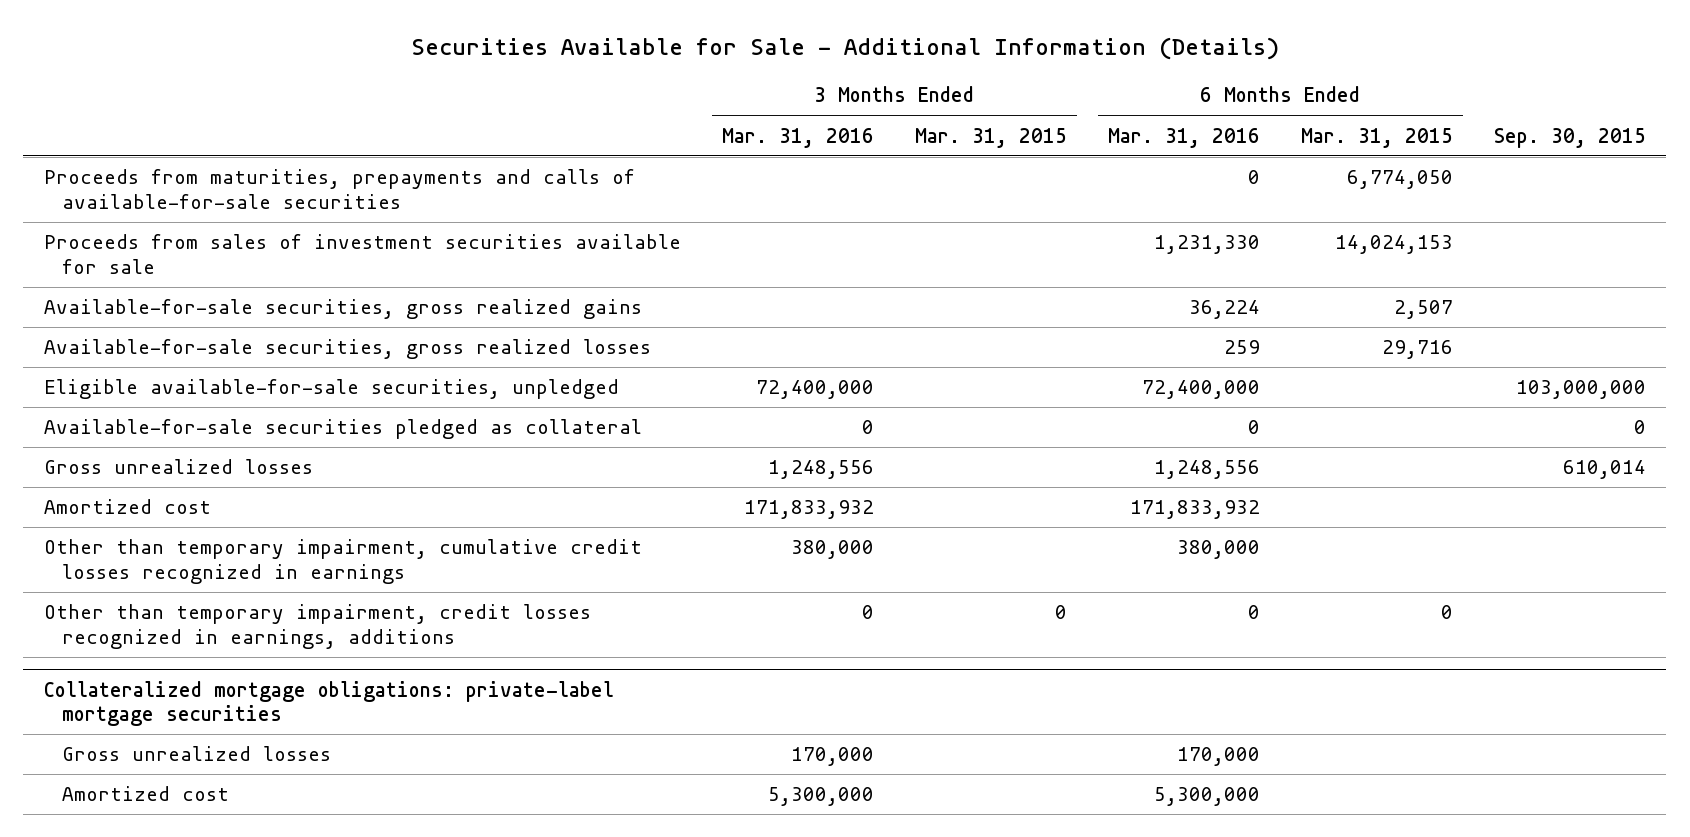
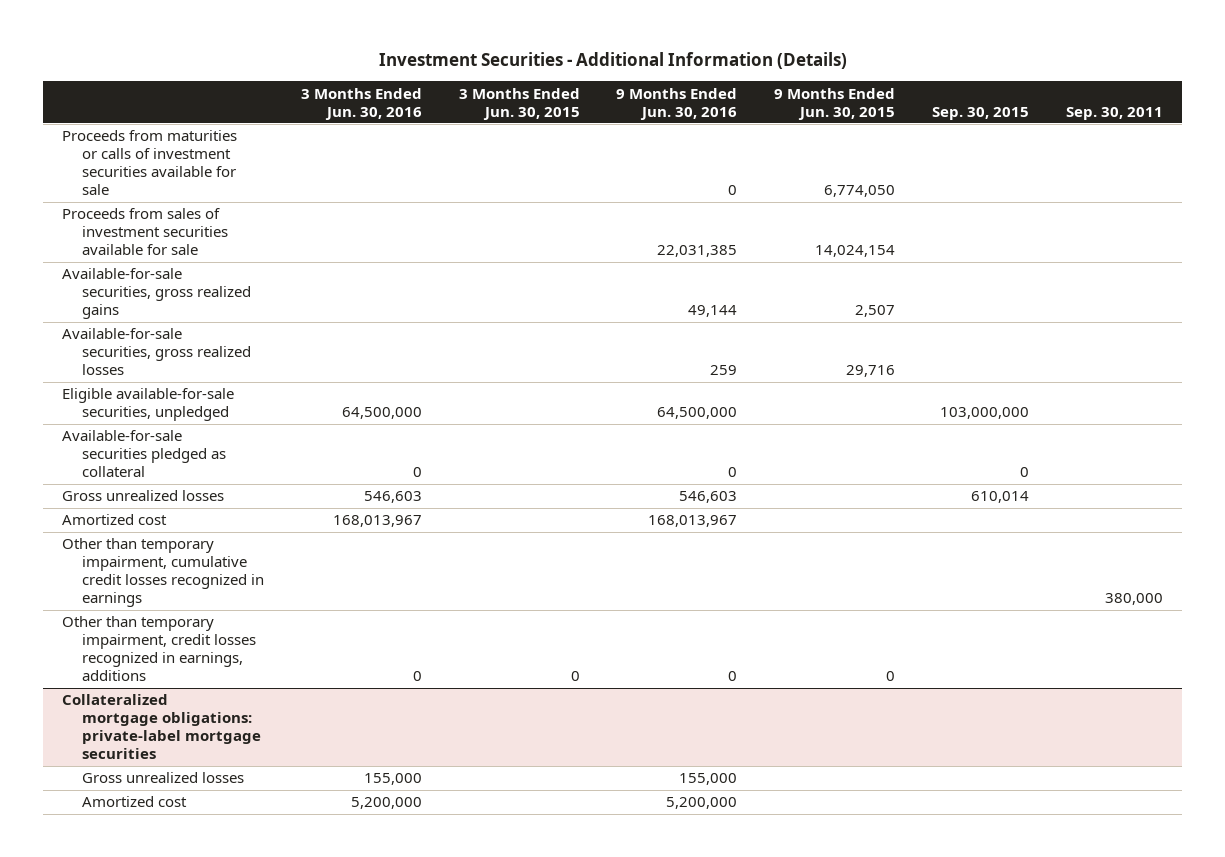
- Securities Available for Sale - Additional Information (Details)
+ Investment Securities - Additional Information (Details)
- | 3 Months Ended Mar. 31, 2016 | 3 Months Ended Mar. 31, 2015 | 6 Months Ended Mar. 31, 2016 | 6 Months Ended Mar. 31, 2015 | Sep. 30, 2015
+ | 3 Months Ended Jun. 30, 2016 | 3 Months Ended Jun. 30, 2015 | 9 Months Ended Jun. 30, 2016 | 9 Months Ended Jun. 30, 2015 | Sep. 30, 2015 | Sep. 30, 2011
- Proceeds from maturities, prepayments and calls of available-for-sale securities | | | 0 | 6,774,050 |
+ Proceeds from maturities or calls of investment securities available for sale | | | 0 | 6,774,050 | |

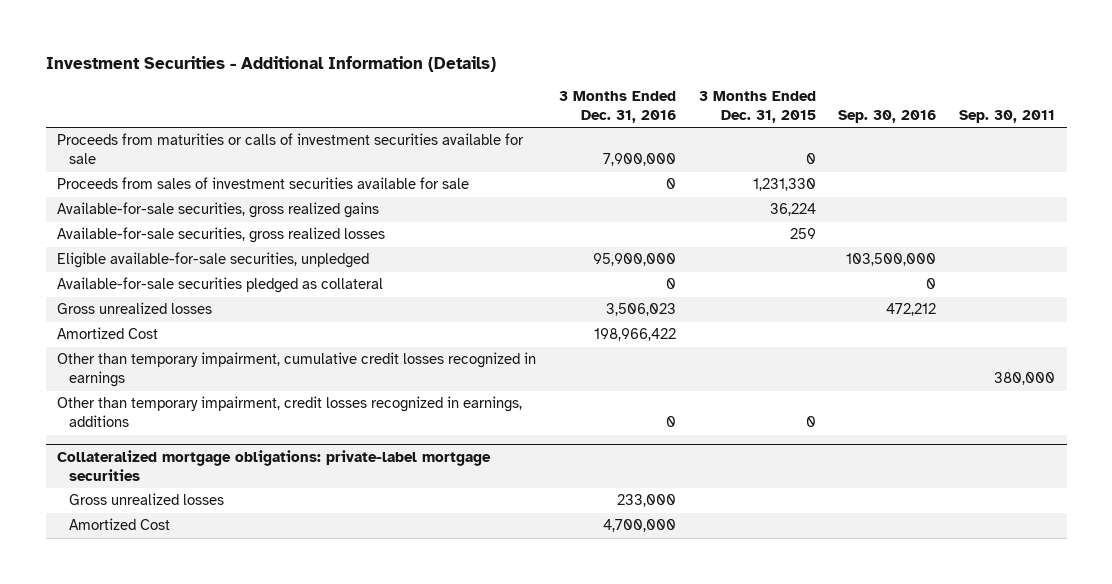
- | 3 Months Ended Jun. 30, 2016 | 3 Months Ended Jun. 30, 2015 | 9 Months Ended Jun. 30, 2016 | 9 Months Ended Jun. 30, 2015 | Sep. 30, 2015 | Sep. 30, 2011
+ | 3 Months Ended Dec. 31, 2016 | 3 Months Ended Dec. 31, 2015 | Sep. 30, 2016 | Sep. 30, 2011
- Amortized cost | 168,013,967 | | 168,013,967 | | |
+ Amortized Cost | 198,966,422 | | |
@ Collateralized mortgage obligations: private-label mortgage securities
- Amortized cost | 5,200,000 | | 5,200,000 | | |
+ Amortized Cost | 4,700,000 | | |

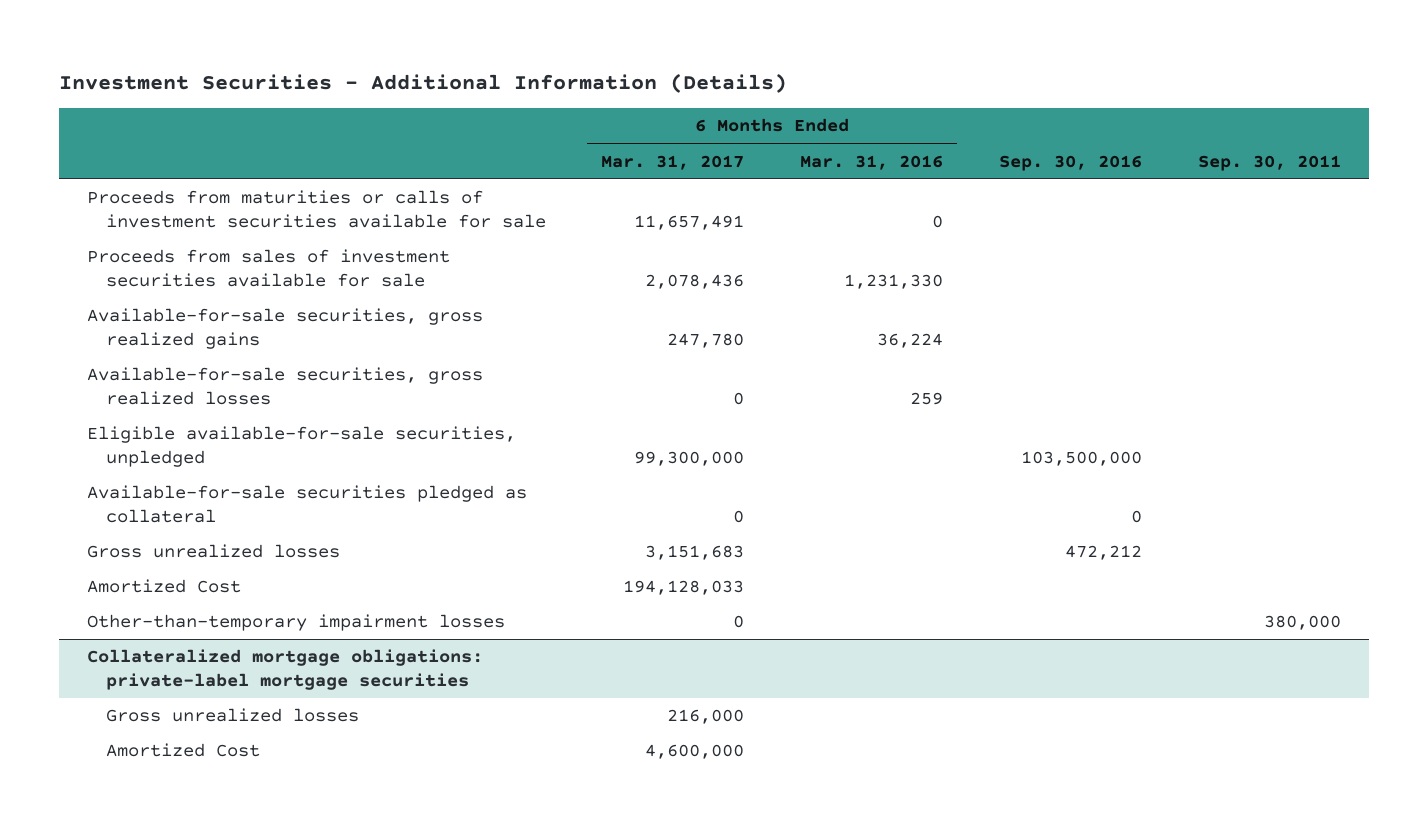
- | 3 Months Ended Dec. 31, 2016 | 3 Months Ended Dec. 31, 2015 | Sep. 30, 2016 | Sep. 30, 2011
+ | 6 Months Ended Mar. 31, 2017 | 6 Months Ended Mar. 31, 2016 | Sep. 30, 2016 | Sep. 30, 2011
- Other than temporary impairment, cumulative credit losses recognized in earnings | | | | 380,000
- Other than temporary impairment, credit losses recognized in earnings, additions | 0 | 0 | |
+ Other-than-temporary impairment losses | 0 | | | 380,000

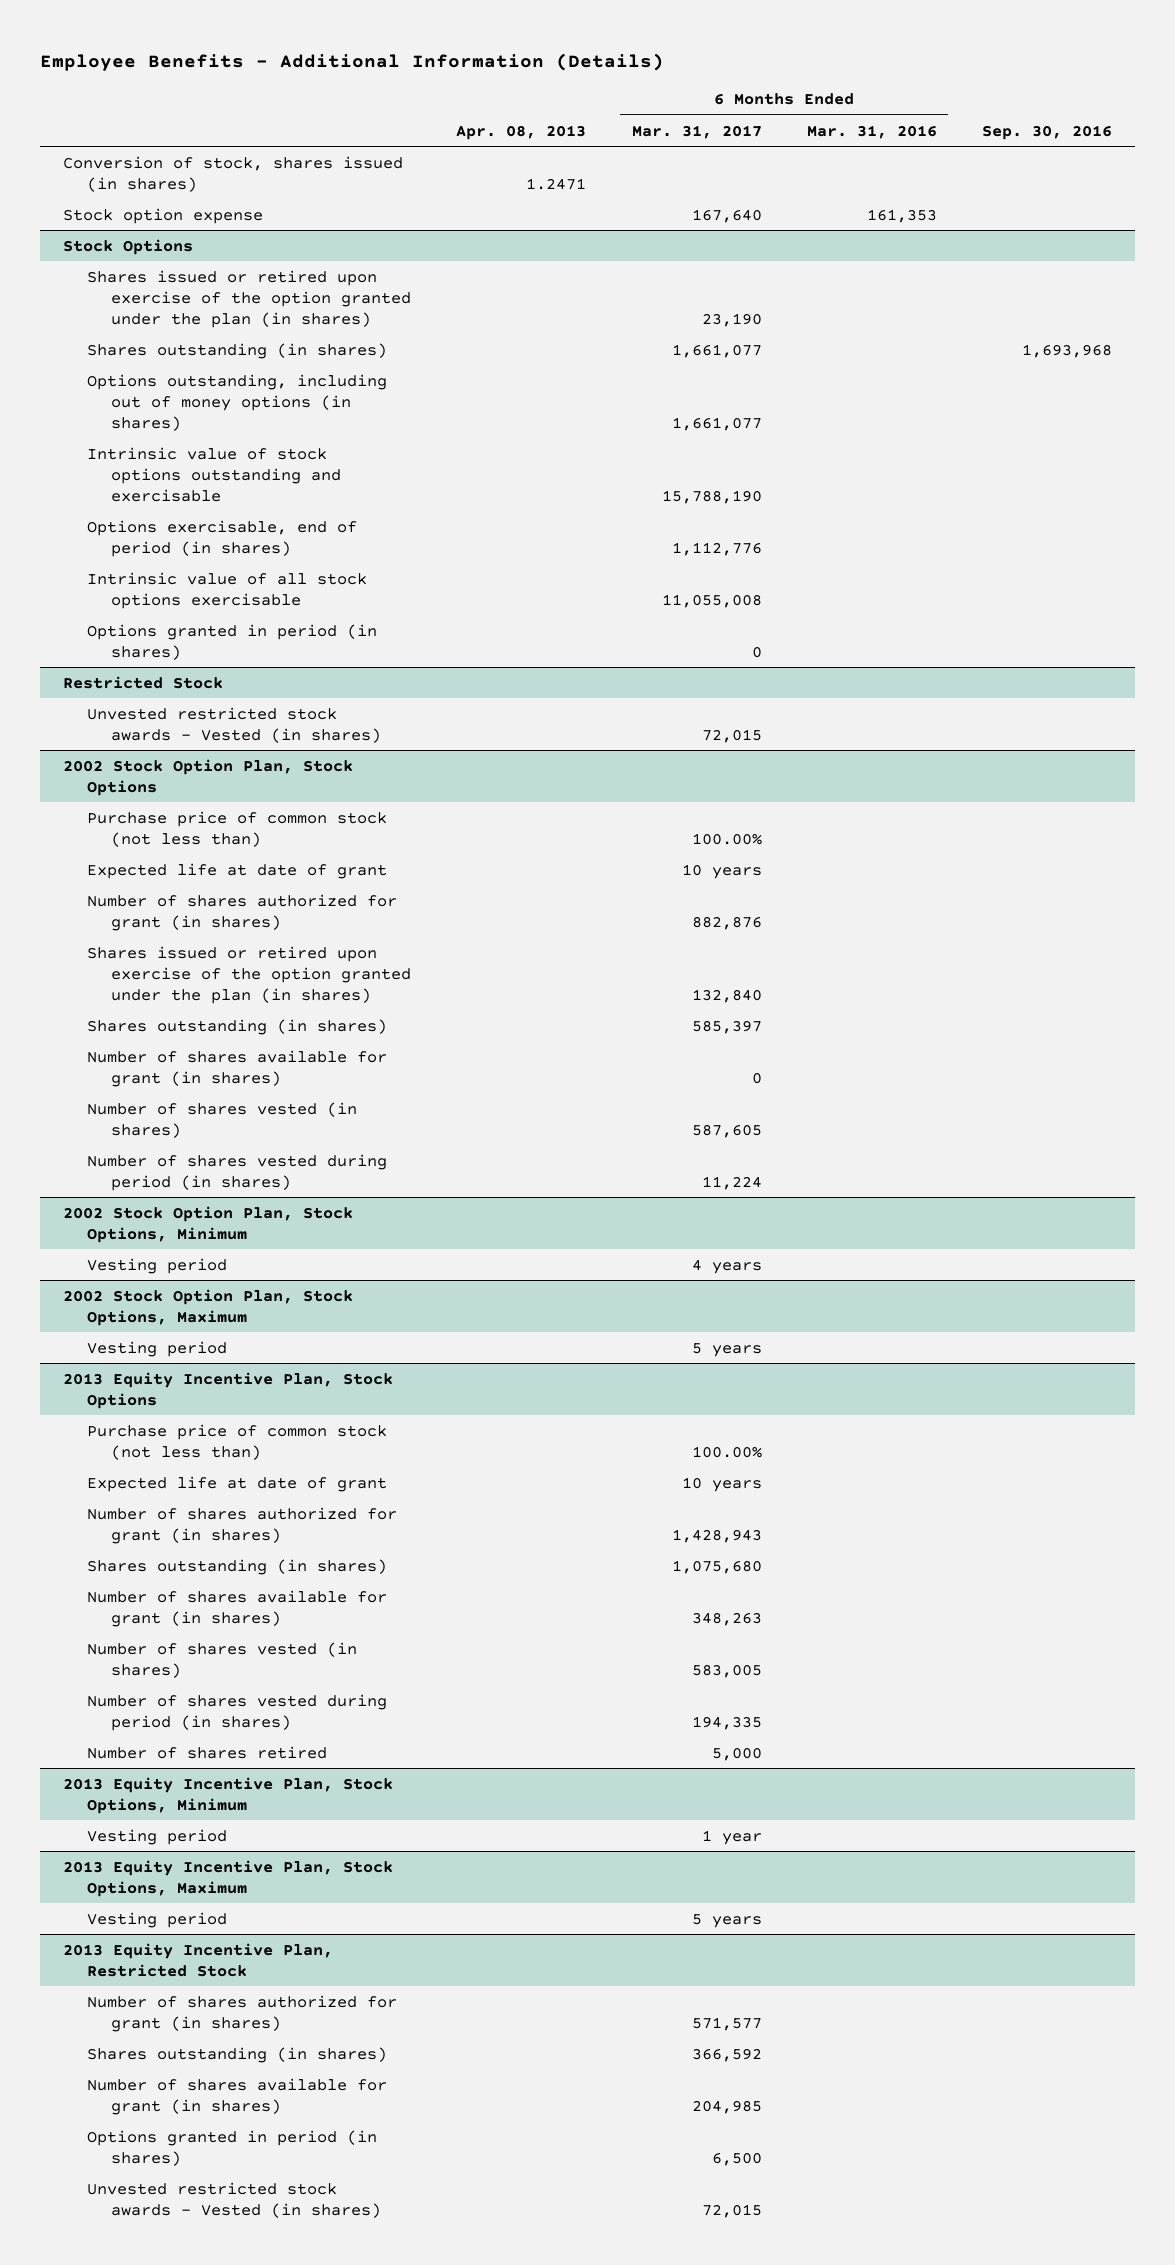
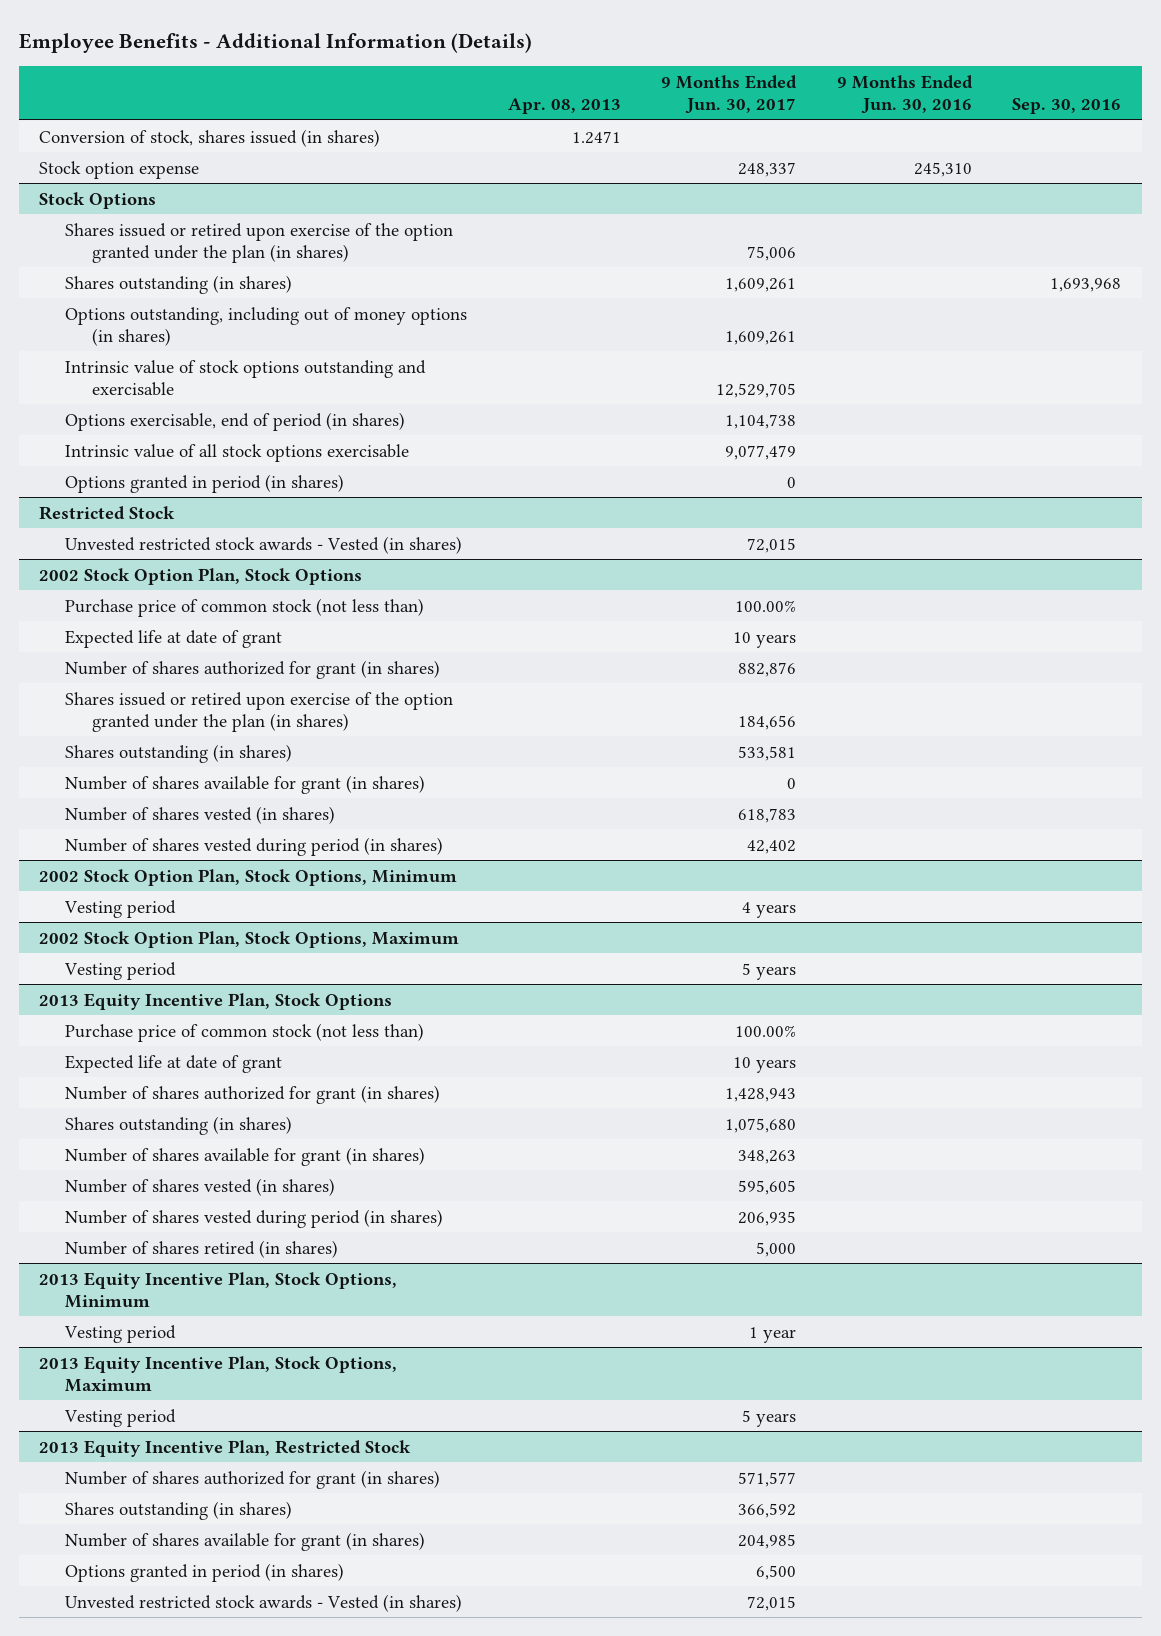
- | Apr. 08, 2013 | 6 Months Ended Mar. 31, 2017 | 6 Months Ended Mar. 31, 2016 | Sep. 30, 2016
+ | Apr. 08, 2013 | 9 Months Ended Jun. 30, 2017 | 9 Months Ended Jun. 30, 2016 | Sep. 30, 2016
@ 2013 Equity Incentive Plan, Stock Options
- Number of shares retired | | 5,000 | |
+ Number of shares retired (in shares) | | 5,000 | |

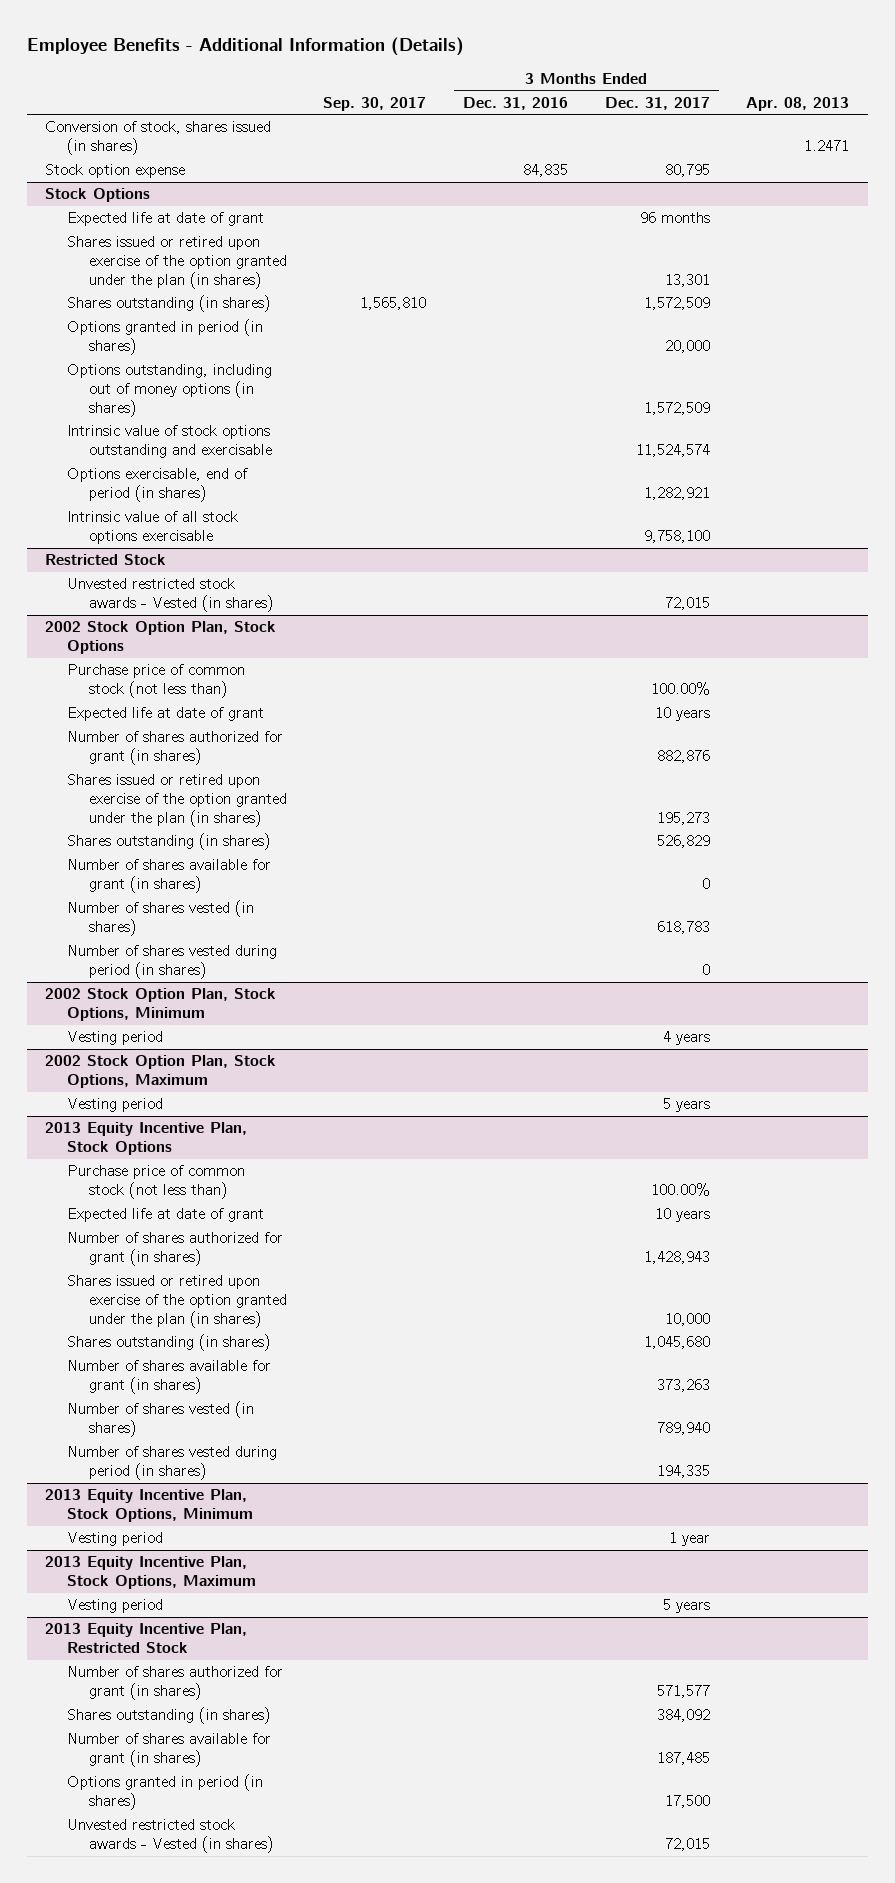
- | Apr. 08, 2013 | 9 Months Ended Jun. 30, 2017 | 9 Months Ended Jun. 30, 2016 | Sep. 30, 2016
+ | Sep. 30, 2017 | 3 Months Ended Dec. 31, 2016 | 3 Months Ended Dec. 31, 2017 | Apr. 08, 2013
@ Stock Options
+ Expected life at date of grant | | | 96 months |
moved up: Options granted in period (in shares) | | | 20,000 |
@ 2013 Equity Incentive Plan, Stock Options
+ Shares issued or retired upon exercise of the option granted under the plan (in shares) | | | 10,000 |
- Number of shares retired (in shares) | | 5,000 | |

